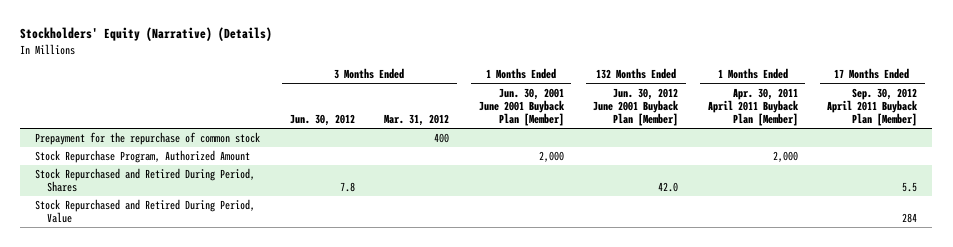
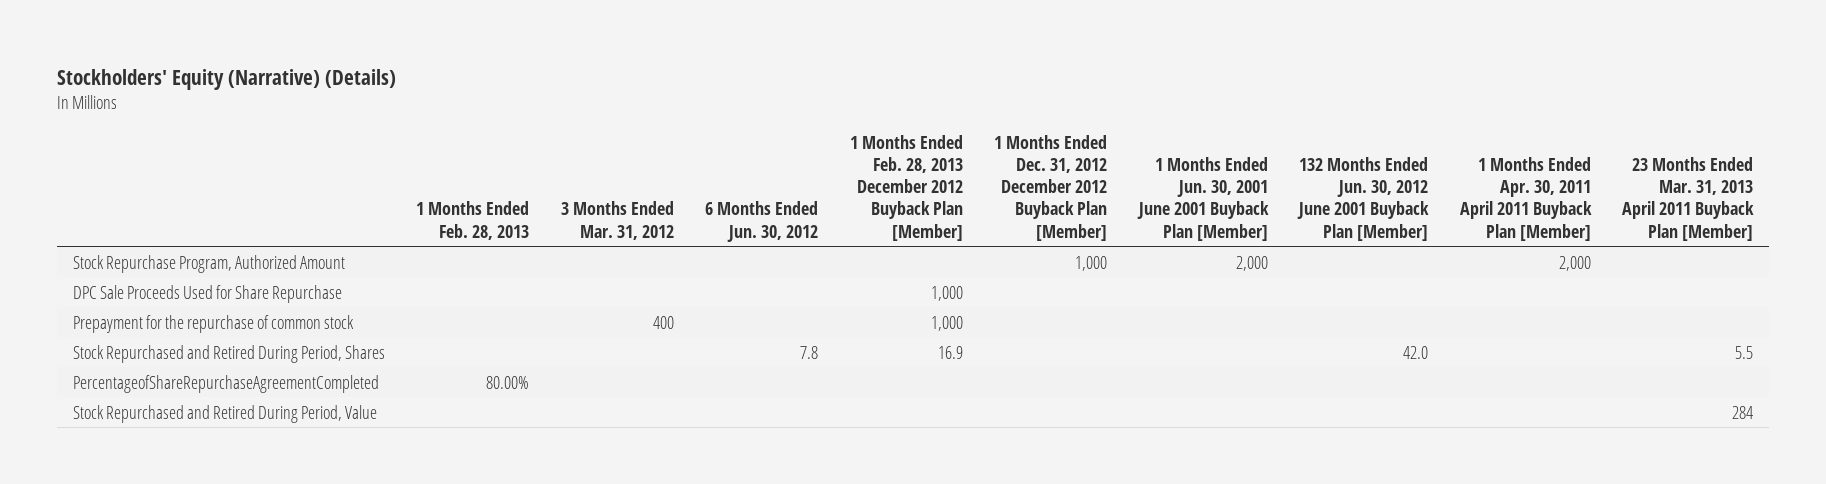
- | 3 Months Ended Jun. 30, 2012 | 3 Months Ended Mar. 31, 2012 | 1 Months Ended Jun. 30, 2001 June 2001 Buyback Plan [Member] | 132 Months Ended Jun. 30, 2012 June 2001 Buyback Plan [Member] | 1 Months Ended Apr. 30, 2011 April 2011 Buyback Plan [Member] | 17 Months Ended Sep. 30, 2012 April 2011 Buyback Plan [Member]
+ | 1 Months Ended Feb. 28, 2013 | 3 Months Ended Mar. 31, 2012 | 6 Months Ended Jun. 30, 2012 | 1 Months Ended Feb. 28, 2013 December 2012 Buyback Plan [Member] | 1 Months Ended Dec. 31, 2012 December 2012 Buyback Plan [Member] | 1 Months Ended Jun. 30, 2001 June 2001 Buyback Plan [Member] | 132 Months Ended Jun. 30, 2012 June 2001 Buyback Plan [Member] | 1 Months Ended Apr. 30, 2011 April 2011 Buyback Plan [Member] | 23 Months Ended Mar. 31, 2013 April 2011 Buyback Plan [Member]
+ DPC Sale Proceeds Used for Share Repurchase | | | | 1,000 | | | | |
moved down: Prepayment for the repurchase of common stock | | 400 | | 1,000 | | | | |
+ PercentageofShareRepurchaseAgreementCompleted | 80.00% | | | | | | | |

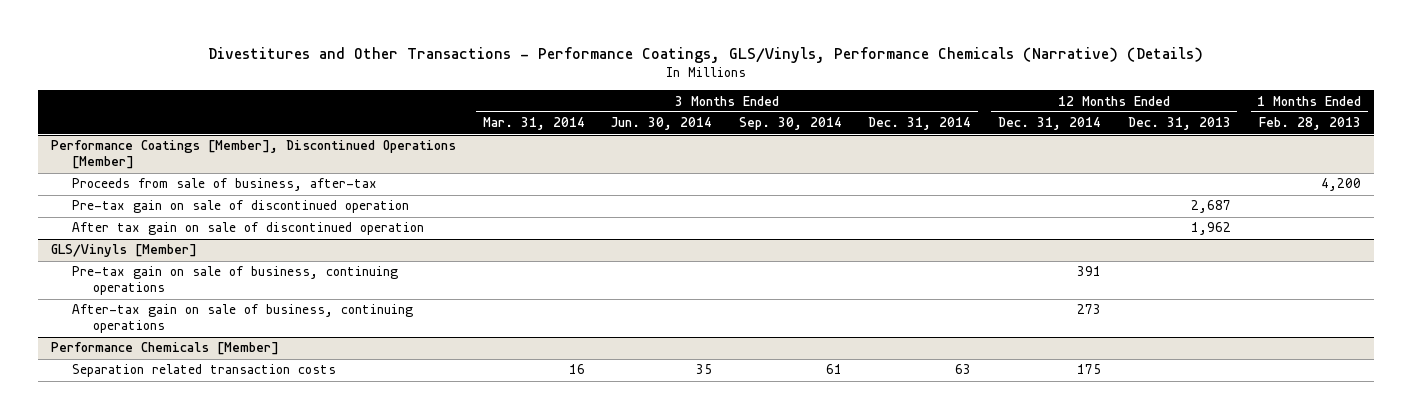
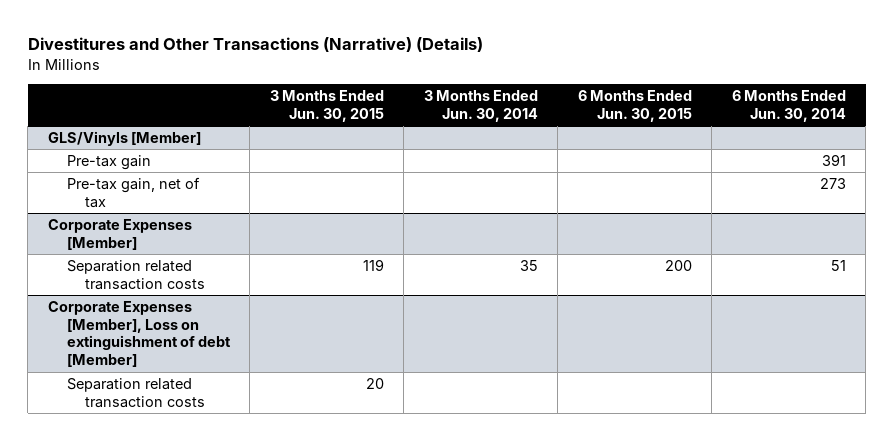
- Divestitures and Other Transactions - Performance Coatings, GLS/Vinyls, Performance Chemicals (Narrative) (Details)
+ Divestitures and Other Transactions (Narrative) (Details)
- | 3 Months Ended Mar. 31, 2014 | 3 Months Ended Jun. 30, 2014 | 3 Months Ended Sep. 30, 2014 | 3 Months Ended Dec. 31, 2014 | 12 Months Ended Dec. 31, 2014 | 12 Months Ended Dec. 31, 2013 | 1 Months Ended Feb. 28, 2013
+ | 3 Months Ended Jun. 30, 2015 | 3 Months Ended Jun. 30, 2014 | 6 Months Ended Jun. 30, 2015 | 6 Months Ended Jun. 30, 2014
- Performance Coatings [Member], Discontinued Operations [Member]
- Proceeds from sale of business, after-tax | | | | | | | 4,200
- Pre-tax gain on sale of discontinued operation | | | | | | 2,687 |
- After tax gain on sale of discontinued operation | | | | | | 1,962 |
@ GLS/Vinyls [Member]
- Pre-tax gain on sale of business, continuing operations | | | | | 391 | |
- After-tax gain on sale of business, continuing operations | | | | | 273 | |
- Performance Chemicals [Member]
@ GLS/Vinyls [Member]
+ Pre-tax gain | | | | 391
+ Pre-tax gain, net of tax | | | | 273
+ Corporate Expenses [Member]
+ Corporate Expenses [Member], Loss on extinguishment of debt [Member]
+ Separation related transaction costs | 20 | | |

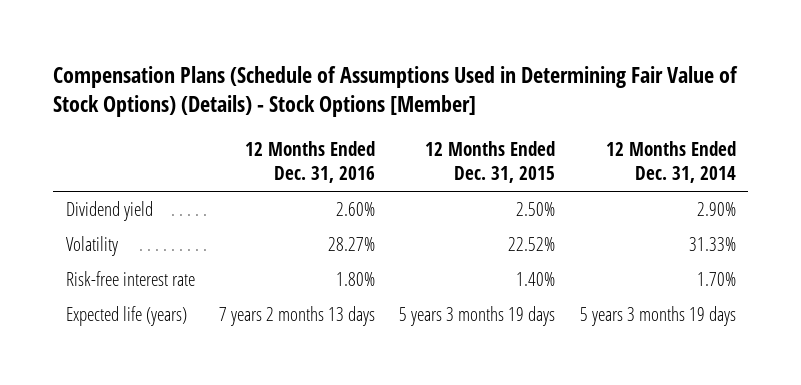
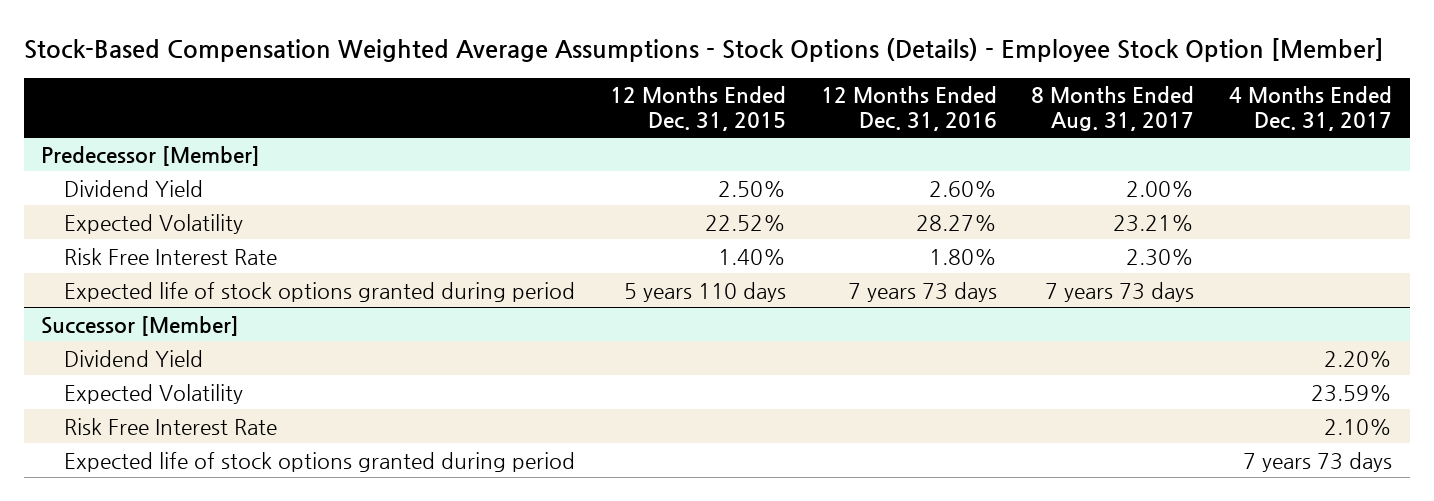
- Compensation Plans (Schedule of Assumptions Used in Determining Fair Value of Stock Options) (Details) - Stock Options [Member]
+ Stock-Based Compensation Weighted Average Assumptions - Stock Options (Details) - Employee Stock Option [Member]
- | 12 Months Ended Dec. 31, 2016 | 12 Months Ended Dec. 31, 2015 | 12 Months Ended Dec. 31, 2014
+ | 12 Months Ended Dec. 31, 2015 | 12 Months Ended Dec. 31, 2016 | 8 Months Ended Aug. 31, 2017 | 4 Months Ended Dec. 31, 2017
- Dividend yield | 2.60% | 2.50% | 2.90%
- Volatility | 28.27% | 22.52% | 31.33%
- Risk-free interest rate | 1.80% | 1.40% | 1.70%
- Expected life (years) | 7 years 2 months 13 days | 5 years 3 months 19 days | 5 years 3 months 19 days
+ Predecessor [Member]
+ Dividend Yield | 2.50% | 2.60% | 2.00% |
+ Expected Volatility | 22.52% | 28.27% | 23.21% |
+ Risk Free Interest Rate | 1.40% | 1.80% | 2.30% |
+ Expected life of stock options granted during period | 5 years 110 days | 7 years 73 days | 7 years 73 days |
+ Successor [Member]
+ Dividend Yield | | | | 2.20%
+ Expected Volatility | | | | 23.59%
+ Risk Free Interest Rate | | | | 2.10%
+ Expected life of stock options granted during period | | | | 7 years 73 days

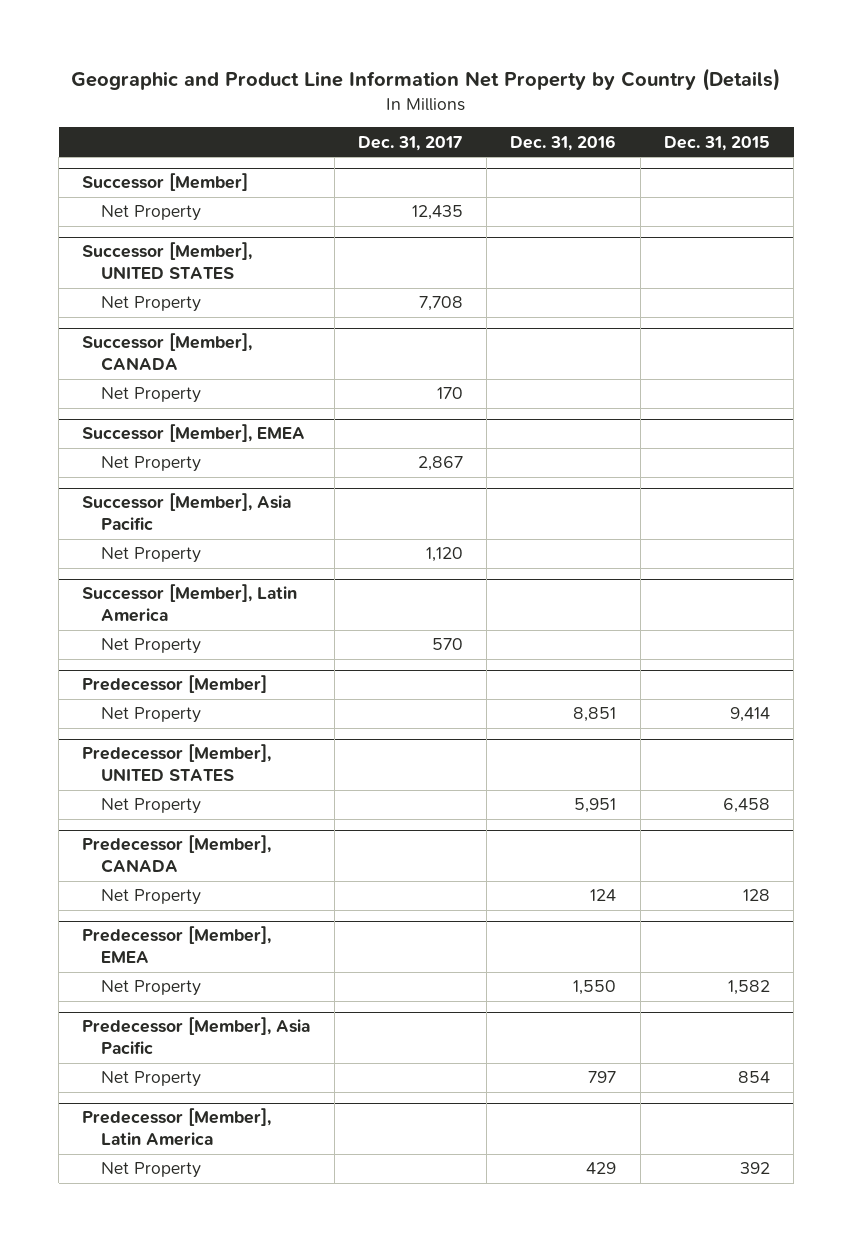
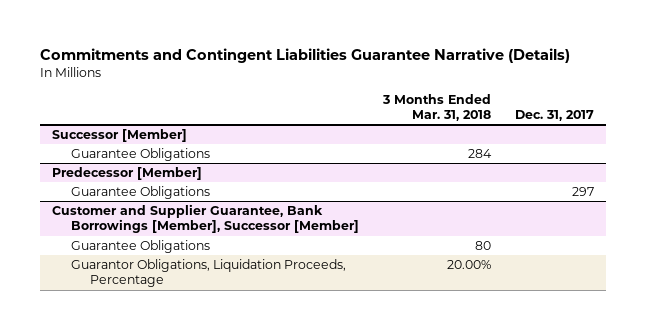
- Geographic and Product Line Information Net Property by Country (Details)
+ Commitments and Contingent Liabilities Guarantee Narrative (Details)
- | Dec. 31, 2017 | Dec. 31, 2016 | Dec. 31, 2015
+ | 3 Months Ended Mar. 31, 2018 | Dec. 31, 2017
@ Successor [Member]
- Net Property | 12,435 | |
- Successor [Member], UNITED STATES
- Net Property | 7,708 | |
- Successor [Member], CANADA
- Net Property | 170 | |
- Successor [Member], EMEA
- Net Property | 2,867 | |
- Successor [Member], Asia Pacific
- Net Property | 1,120 | |
- Successor [Member], Latin America
- Net Property | 570 | |
@ Successor [Member]
+ Guarantee Obligations | 284 |
@ Predecessor [Member]
- Net Property | | 8,851 | 9,414
- Predecessor [Member], UNITED STATES
- Net Property | | 5,951 | 6,458
- Predecessor [Member], CANADA
- Net Property | | 124 | 128
- Predecessor [Member], EMEA
- Net Property | | 1,550 | 1,582
- Predecessor [Member], Asia Pacific
- Net Property | | 797 | 854
- Predecessor [Member], Latin America
- Net Property | | 429 | 392
@ Predecessor [Member]
+ Guarantee Obligations | | 297
+ Customer and Supplier Guarantee, Bank Borrowings [Member], Successor [Member]
+ Guarantee Obligations | 80 |
+ Guarantor Obligations, Liquidation Proceeds, Percentage | 20.00% |

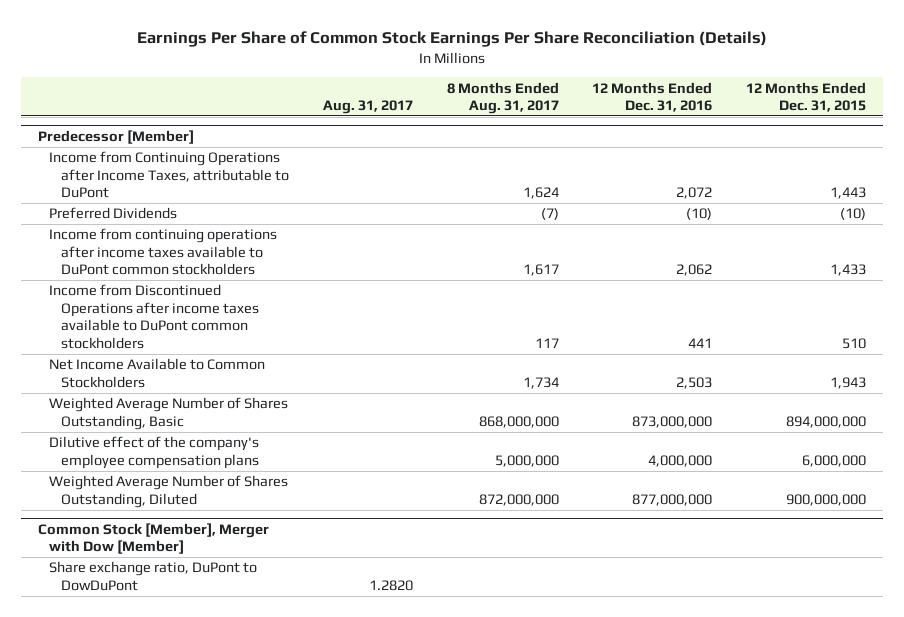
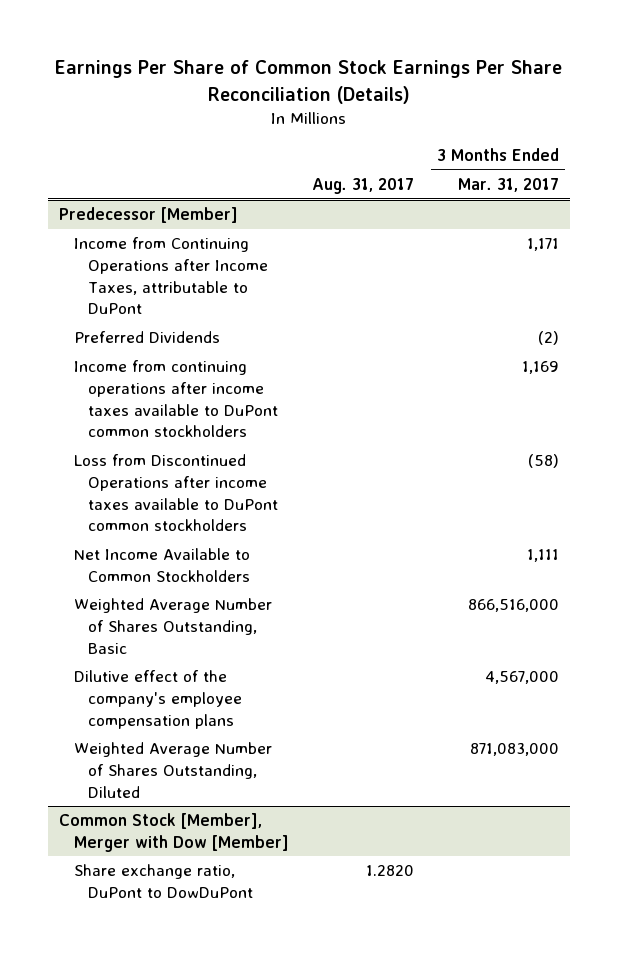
- | Aug. 31, 2017 | 8 Months Ended Aug. 31, 2017 | 12 Months Ended Dec. 31, 2016 | 12 Months Ended Dec. 31, 2015
+ | Aug. 31, 2017 | 3 Months Ended Mar. 31, 2017
@ Predecessor [Member]
- Income from Discontinued Operations after income taxes available to DuPont common stockholders | | 117 | 441 | 510
+ Loss from Discontinued Operations after income taxes available to DuPont common stockholders | | (58)

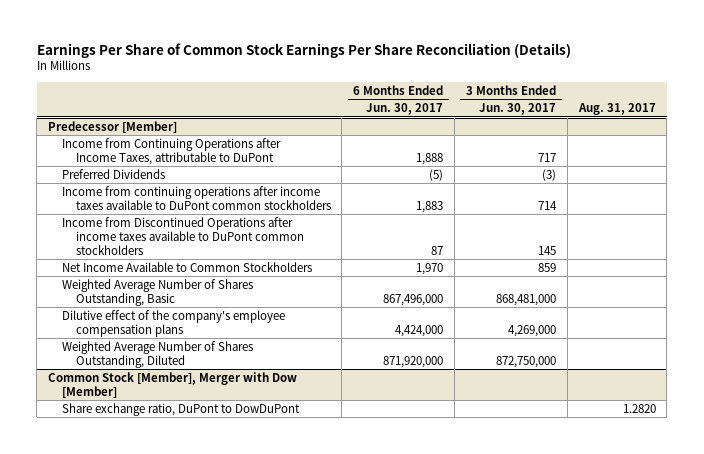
- | Aug. 31, 2017 | 3 Months Ended Mar. 31, 2017
+ | 6 Months Ended Jun. 30, 2017 | 3 Months Ended Jun. 30, 2017 | Aug. 31, 2017
@ Predecessor [Member]
- Loss from Discontinued Operations after income taxes available to DuPont common stockholders | | (58)
+ Income from Discontinued Operations after income taxes available to DuPont common stockholders | 87 | 145 |

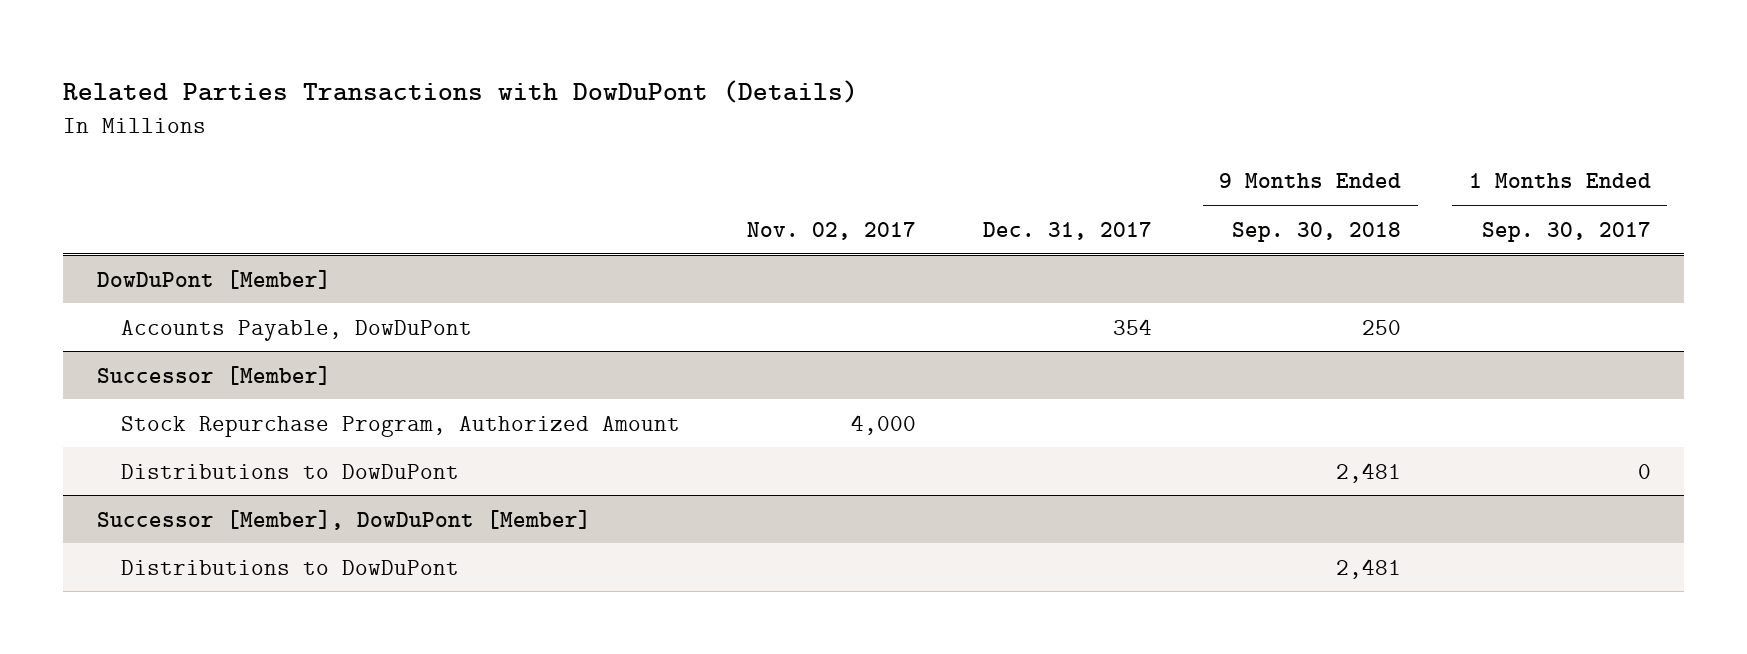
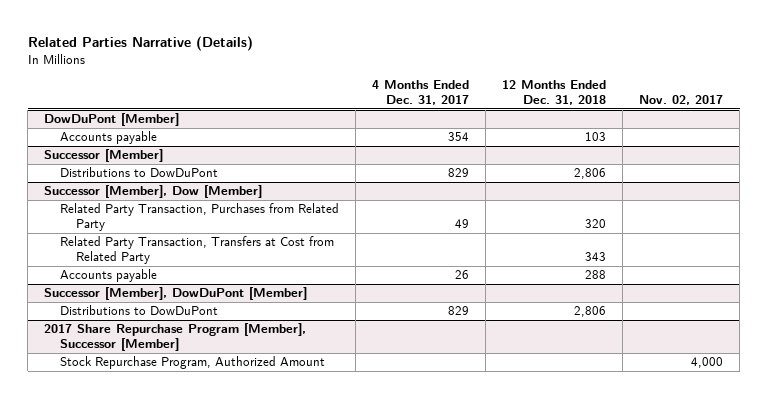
- Related Parties Transactions with DowDuPont (Details)
+ Related Parties Narrative (Details)
- | Nov. 02, 2017 | Dec. 31, 2017 | 9 Months Ended Sep. 30, 2018 | 1 Months Ended Sep. 30, 2017
+ | 4 Months Ended Dec. 31, 2017 | 12 Months Ended Dec. 31, 2018 | Nov. 02, 2017
@ DowDuPont [Member]
- Accounts Payable, DowDuPont | | 354 | 250 |
+ Accounts payable | 354 | 103 |
@ Successor [Member]
- Stock Repurchase Program, Authorized Amount | 4,000 | | |
+ Successor [Member], Dow [Member]
+ Related Party Transaction, Purchases from Related Party | 49 | 320 |
+ Related Party Transaction, Transfers at Cost from Related Party | | 343 |
+ Accounts payable | 26 | 288 |
+ 2017 Share Repurchase Program [Member], Successor [Member]
+ Stock Repurchase Program, Authorized Amount | | | 4,000

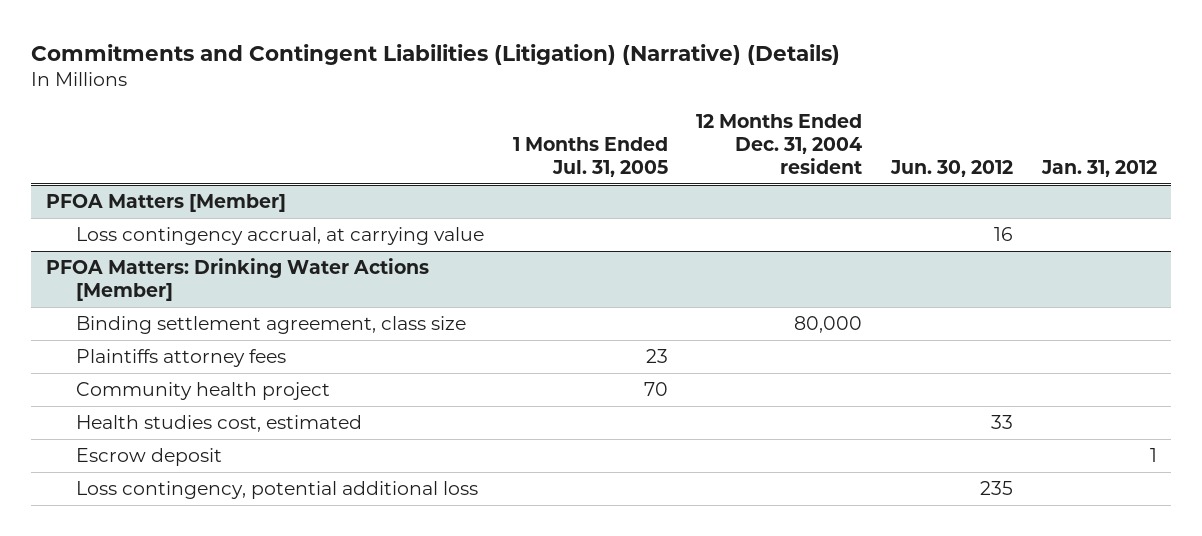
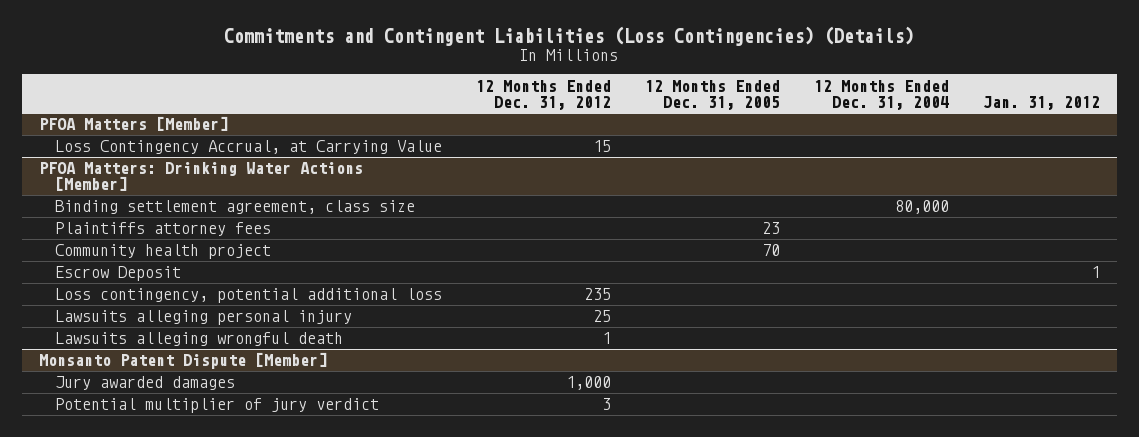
- Commitments and Contingent Liabilities (Litigation) (Narrative) (Details)
+ Commitments and Contingent Liabilities (Loss Contingencies) (Details)
- | 1 Months Ended Jul. 31, 2005 | 12 Months Ended Dec. 31, 2004 resident | Jun. 30, 2012 | Jan. 31, 2012
+ | 12 Months Ended Dec. 31, 2012 | 12 Months Ended Dec. 31, 2005 | 12 Months Ended Dec. 31, 2004 | Jan. 31, 2012
@ PFOA Matters [Member]
- Loss contingency accrual, at carrying value | | | 16 |
+ Loss Contingency Accrual, at Carrying Value | 15 | | |
@ PFOA Matters: Drinking Water Actions [Member]
- Health studies cost, estimated | | | 33 |
- Escrow deposit | | | | 1
+ Escrow Deposit | | | | 1
+ Lawsuits alleging personal injury | 25 | | |
+ Lawsuits alleging wrongful death | 1 | | |
+ Monsanto Patent Dispute [Member]
+ Jury awarded damages | 1,000 | | |
+ Potential multiplier of jury verdict | 3 | | |

